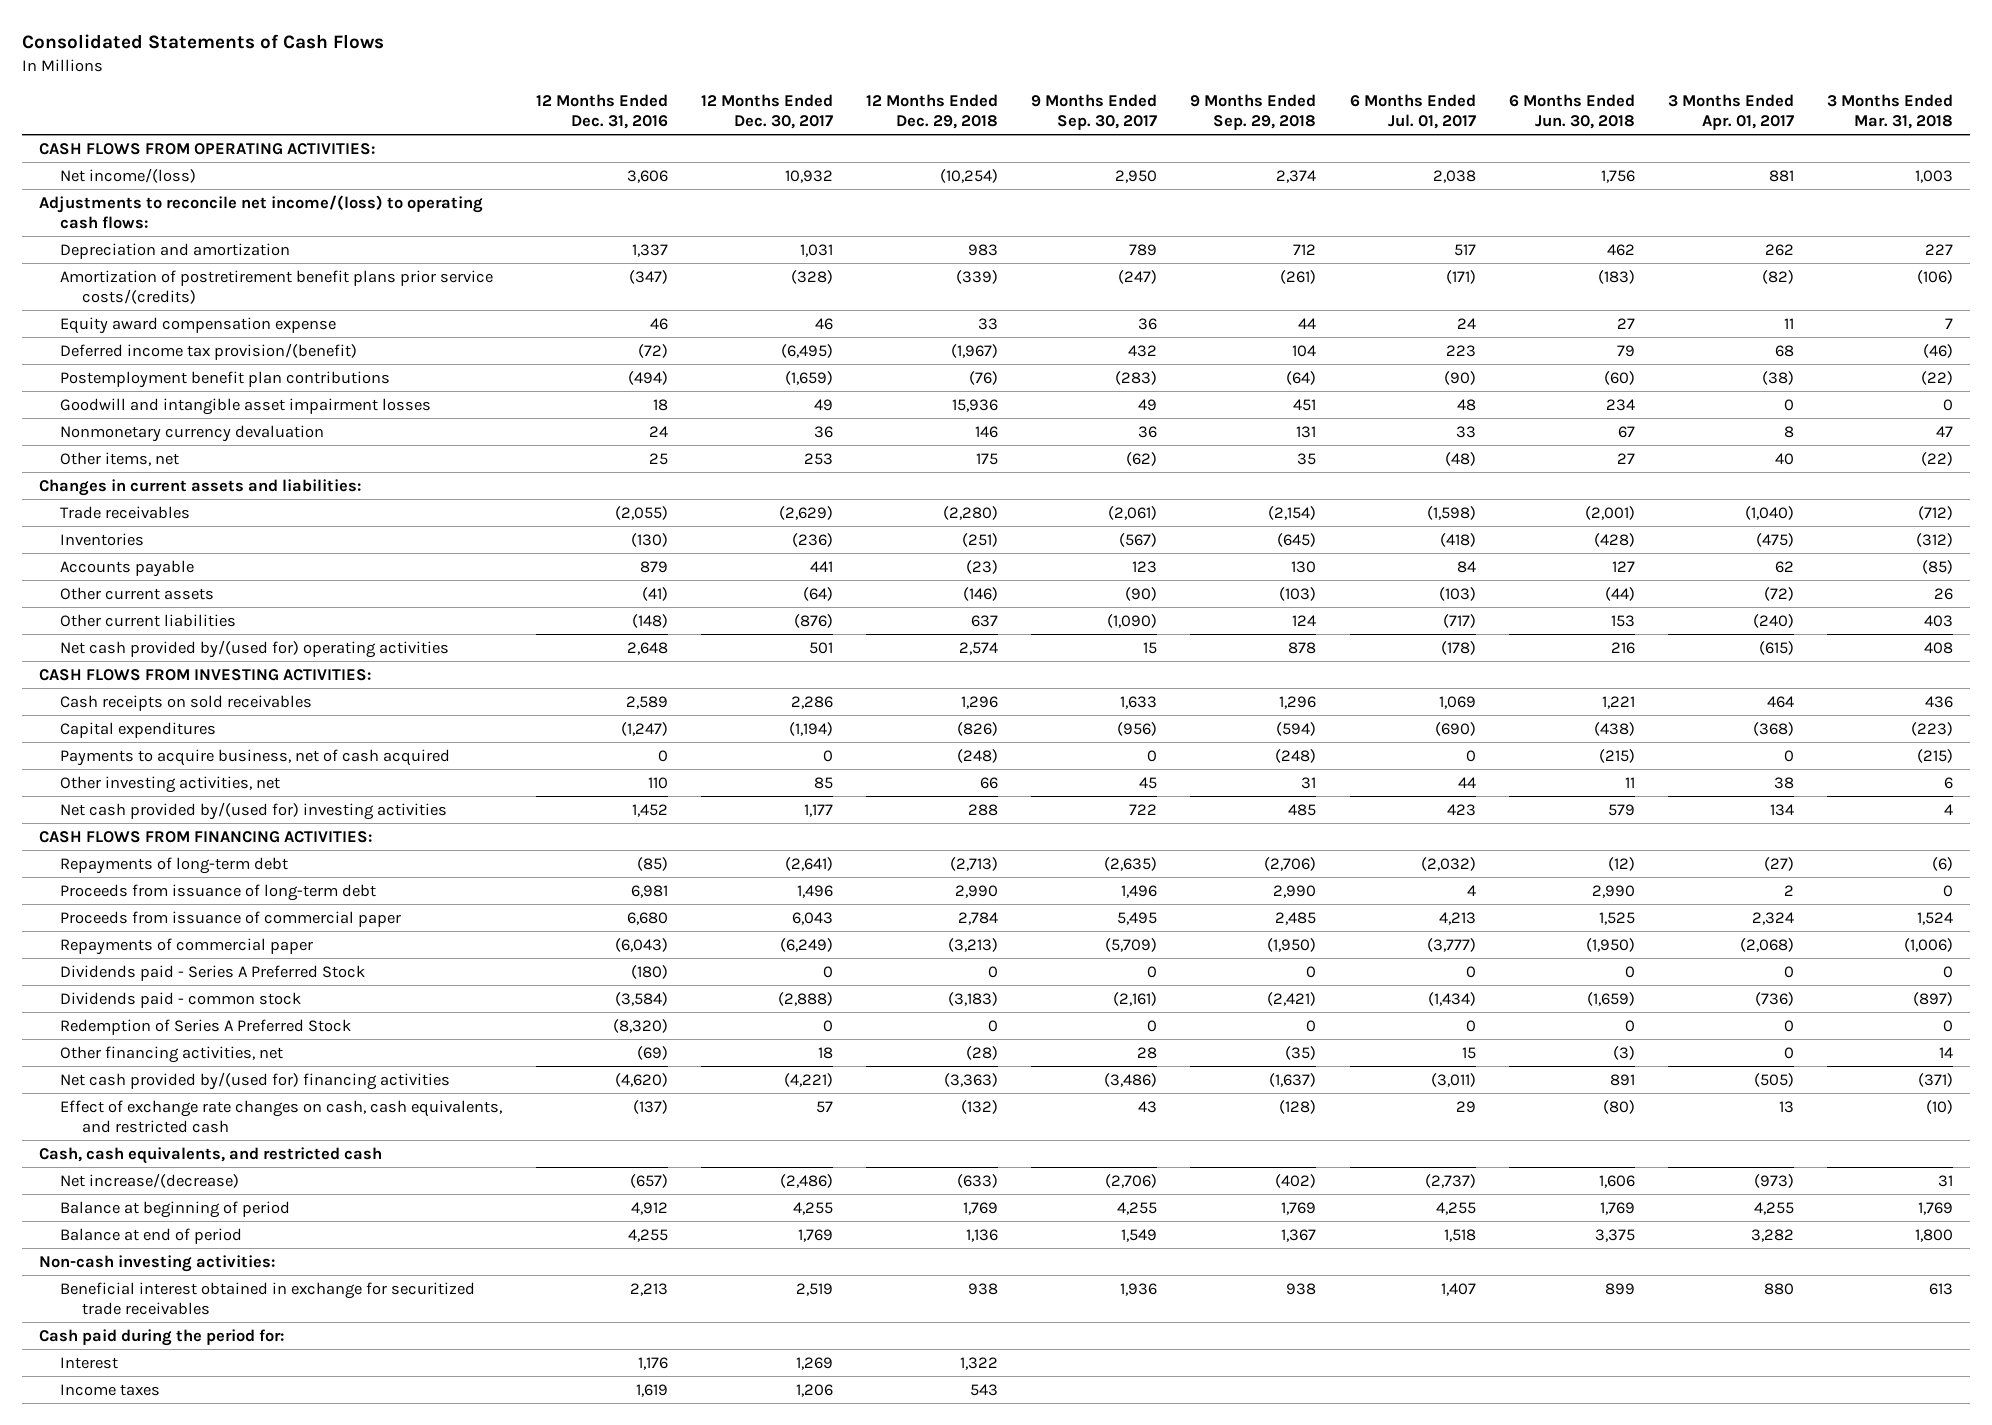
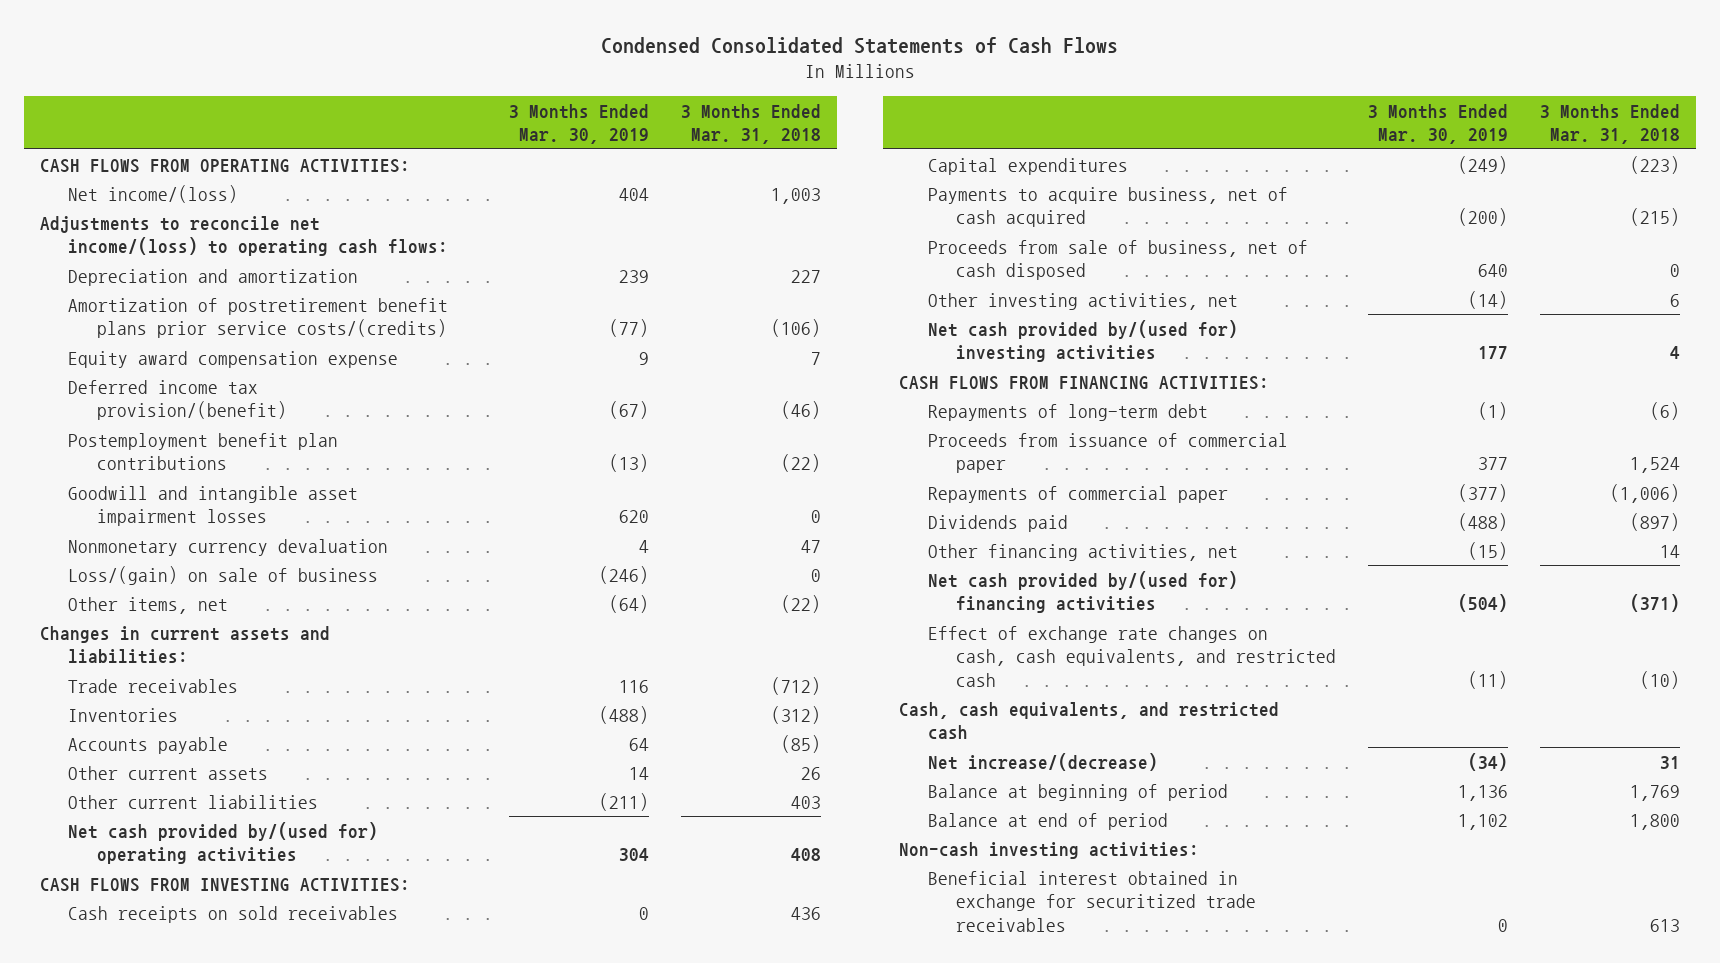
- Consolidated Statements of Cash Flows
+ Condensed Consolidated Statements of Cash Flows
- | 12 Months Ended Dec. 31, 2016 | 12 Months Ended Dec. 30, 2017 | 12 Months Ended Dec. 29, 2018 | 9 Months Ended Sep. 30, 2017 | 9 Months Ended Sep. 29, 2018 | 6 Months Ended Jul. 01, 2017 | 6 Months Ended Jun. 30, 2018 | 3 Months Ended Apr. 01, 2017 | 3 Months Ended Mar. 31, 2018
+ | 3 Months Ended Mar. 30, 2019 | 3 Months Ended Mar. 31, 2018
+ Loss/(gain) on sale of business | (246) | 0
+ Proceeds from sale of business, net of cash disposed | 640 | 0
- Proceeds from issuance of long-term debt | 6,981 | 1,496 | 2,990 | 1,496 | 2,990 | 4 | 2,990 | 2 | 0
- Dividends paid - Series A Preferred Stock | (180) | 0 | 0 | 0 | 0 | 0 | 0 | 0 | 0
- Dividends paid - common stock | (3,584) | (2,888) | (3,183) | (2,161) | (2,421) | (1,434) | (1,659) | (736) | (897)
- Redemption of Series A Preferred Stock | (8,320) | 0 | 0 | 0 | 0 | 0 | 0 | 0 | 0
+ Dividends paid | (488) | (897)
- Cash paid during the period for:
- Interest | 1,176 | 1,269 | 1,322 | | | | | |
- Income taxes | 1,619 | 1,206 | 543 | | | | | |

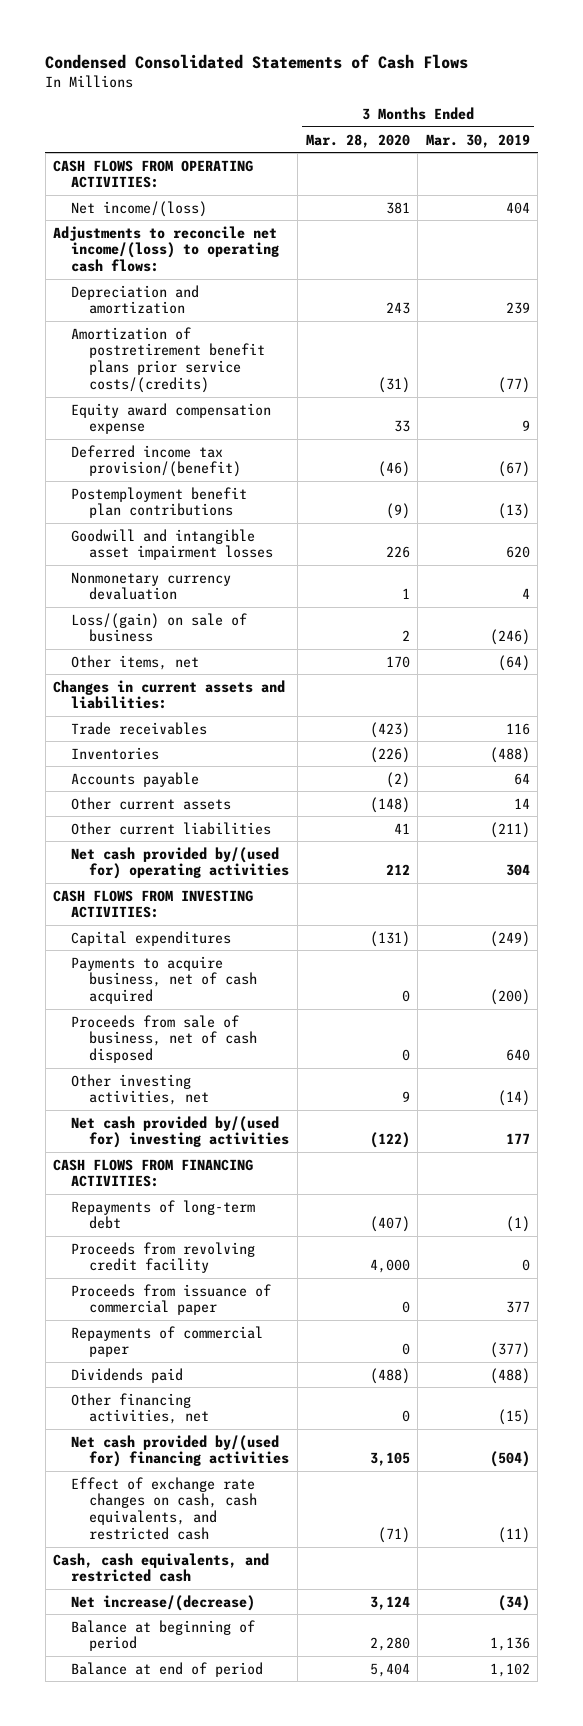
- | 3 Months Ended Mar. 30, 2019 | 3 Months Ended Mar. 31, 2018
+ | 3 Months Ended Mar. 28, 2020 | 3 Months Ended Mar. 30, 2019
- Cash receipts on sold receivables | 0 | 436
+ Proceeds from revolving credit facility | 4,000 | 0
- Non-cash investing activities:
- Beneficial interest obtained in exchange for securitized trade receivables | 0 | 613

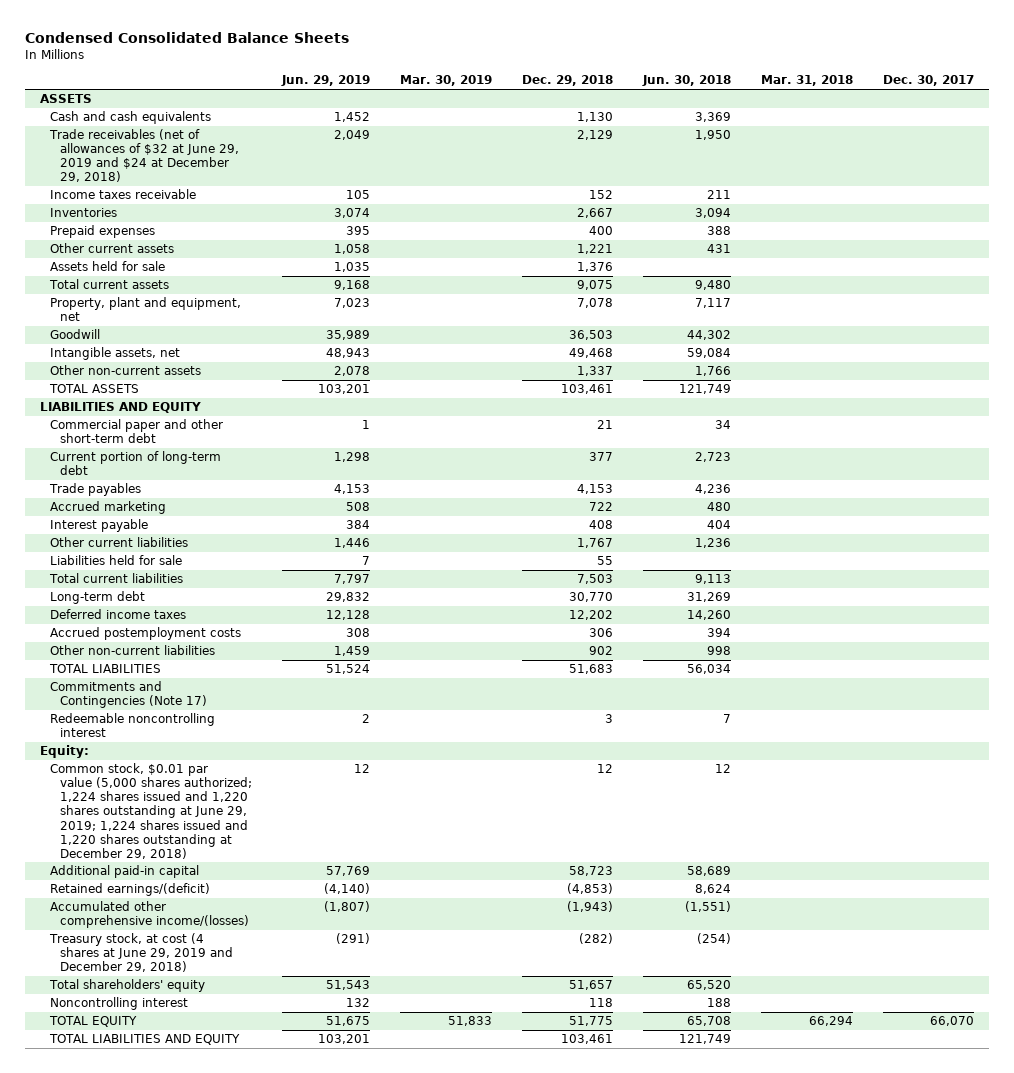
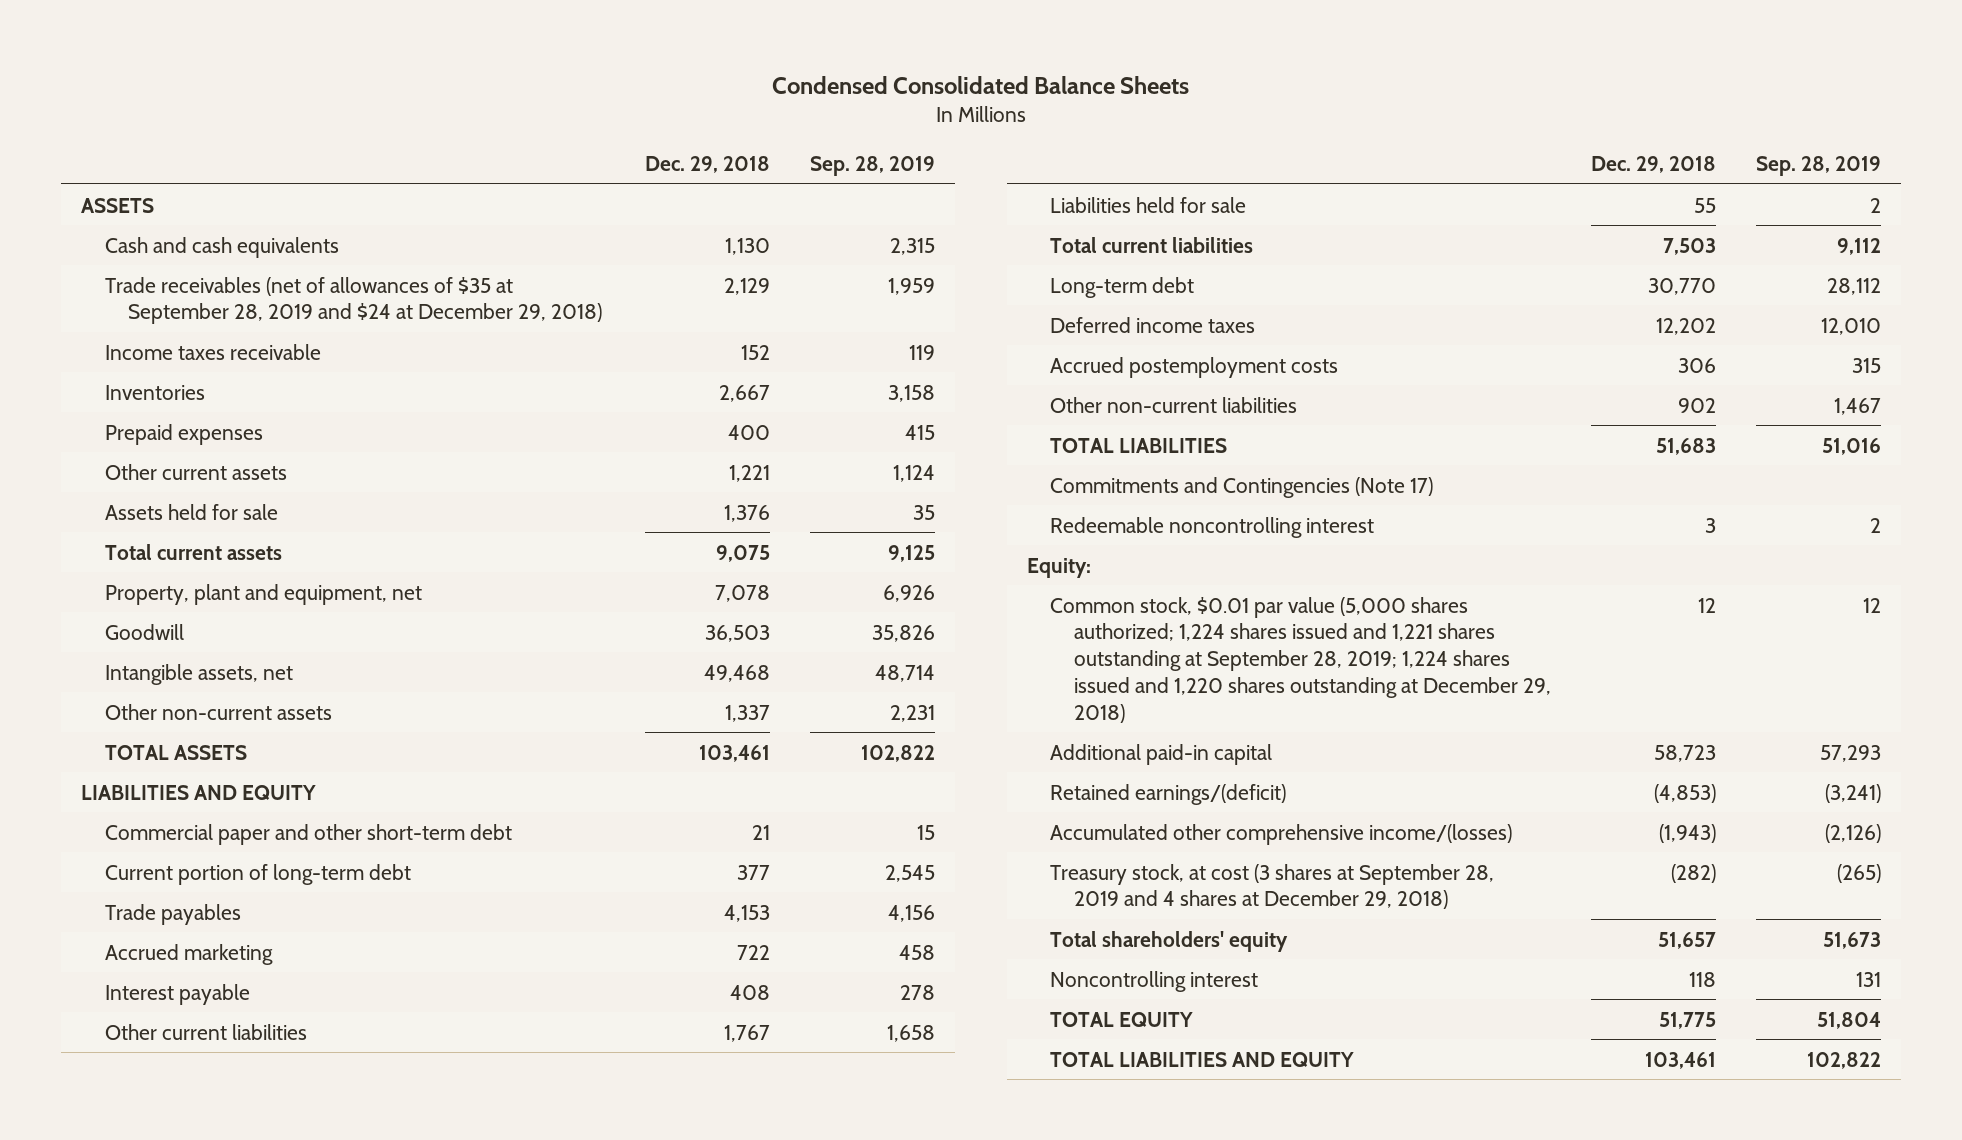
- | Jun. 29, 2019 | Mar. 30, 2019 | Dec. 29, 2018 | Jun. 30, 2018 | Mar. 31, 2018 | Dec. 30, 2017
+ | Dec. 29, 2018 | Sep. 28, 2019
- Trade receivables (net of allowances of $32 at June 29, 2019 and $24 at December 29, 2018) | 2,049 | | 2,129 | 1,950 | |
+ Trade receivables (net of allowances of $35 at September 28, 2019 and $24 at December 29, 2018) | 2,129 | 1,959
- Common stock, $0.01 par value (5,000 shares authorized; 1,224 shares issued and 1,220 shares outstanding at June 29, 2019; 1,224 shares issued and 1,220 shares outstanding at December 29, 2018) | 12 | | 12 | 12 | |
+ Common stock, $0.01 par value (5,000 shares authorized; 1,224 shares issued and 1,221 shares outstanding at September 28, 2019; 1,224 shares issued and 1,220 shares outstanding at December 29, 2018) | 12 | 12
- Treasury stock, at cost (4 shares at June 29, 2019 and December 29, 2018) | (291) | | (282) | (254) | |
+ Treasury stock, at cost (3 shares at September 28, 2019 and 4 shares at December 29, 2018) | (282) | (265)

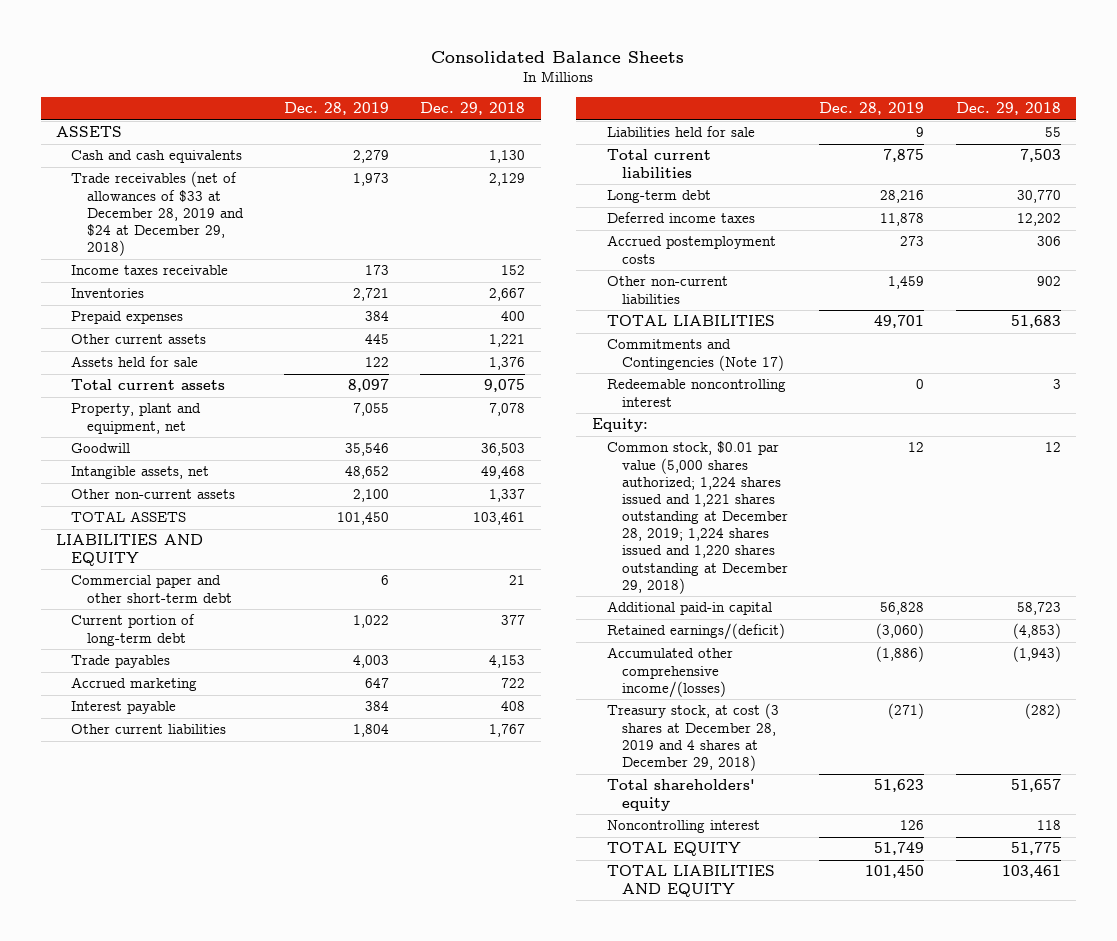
- Condensed Consolidated Balance Sheets
+ Consolidated Balance Sheets
- | Dec. 29, 2018 | Sep. 28, 2019
+ | Dec. 28, 2019 | Dec. 29, 2018
- Trade receivables (net of allowances of $35 at September 28, 2019 and $24 at December 29, 2018) | 2,129 | 1,959
+ Trade receivables (net of allowances of $33 at December 28, 2019 and $24 at December 29, 2018) | 1,973 | 2,129
- Common stock, $0.01 par value (5,000 shares authorized; 1,224 shares issued and 1,221 shares outstanding at September 28, 2019; 1,224 shares issued and 1,220 shares outstanding at December 29, 2018) | 12 | 12
+ Common stock, $0.01 par value (5,000 shares authorized; 1,224 shares issued and 1,221 shares outstanding at December 28, 2019; 1,224 shares issued and 1,220 shares outstanding at December 29, 2018) | 12 | 12
- Treasury stock, at cost (3 shares at September 28, 2019 and 4 shares at December 29, 2018) | (282) | (265)
+ Treasury stock, at cost (3 shares at December 28, 2019 and 4 shares at December 29, 2018) | (271) | (282)

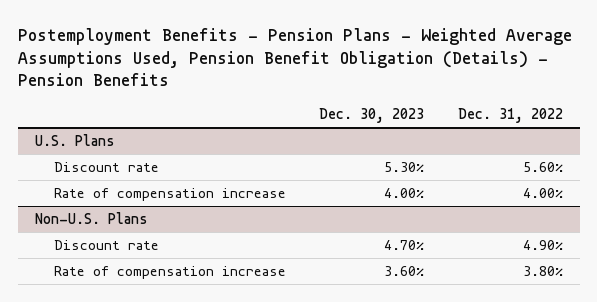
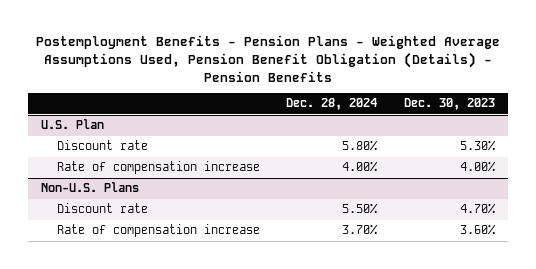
- | Dec. 30, 2023 | Dec. 31, 2022
+ | Dec. 28, 2024 | Dec. 30, 2023
- U.S. Plans
+ U.S. Plan

